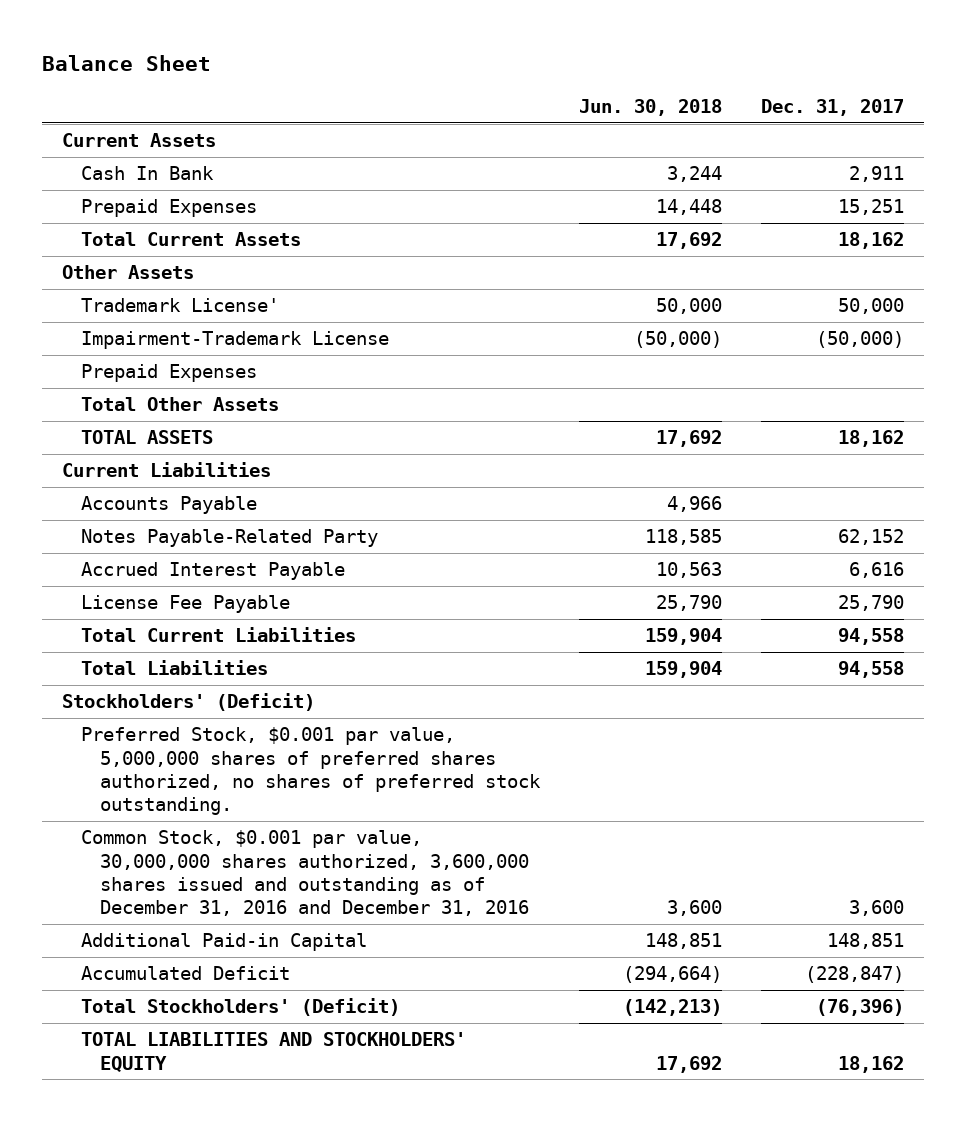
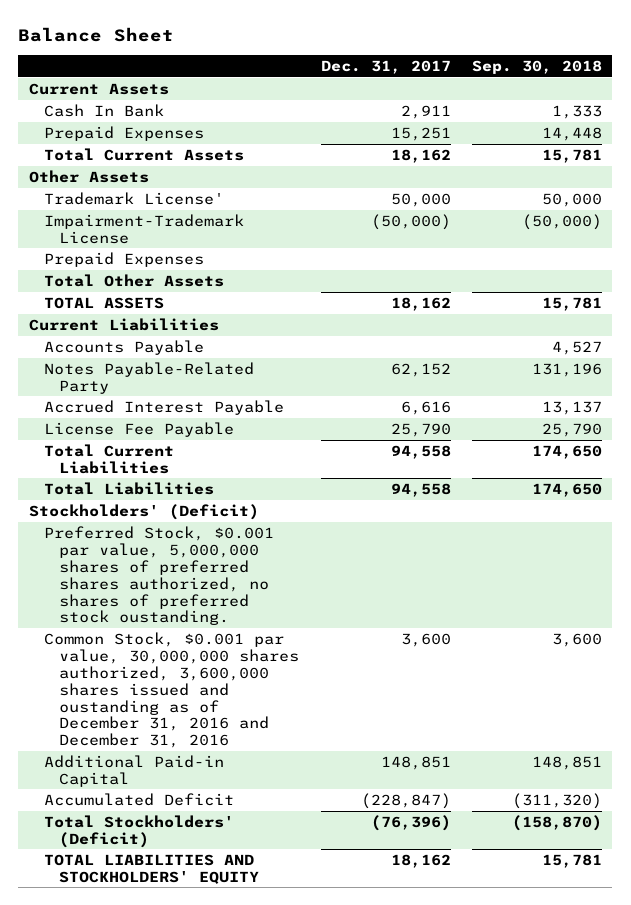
- | Jun. 30, 2018 | Dec. 31, 2017
+ | Dec. 31, 2017 | Sep. 30, 2018
- Preferred Stock, $0.001 par value, 5,000,000 shares of preferred shares authorized, no shares of preferred stock outstanding.
- Common Stock, $0.001 par value, 30,000,000 shares authorized, 3,600,000 shares issued and outstanding as of December 31, 2016 and December 31, 2016 | 3,600 | 3,600
+ Preferred Stock, $0.001 par value, 5,000,000 shares of preferred shares authorized, no shares of preferred stock oustanding.
+ Common Stock, $0.001 par value, 30,000,000 shares authorized, 3,600,000 shares issued and oustanding as of December 31, 2016 and December 31, 2016 | 3,600 | 3,600

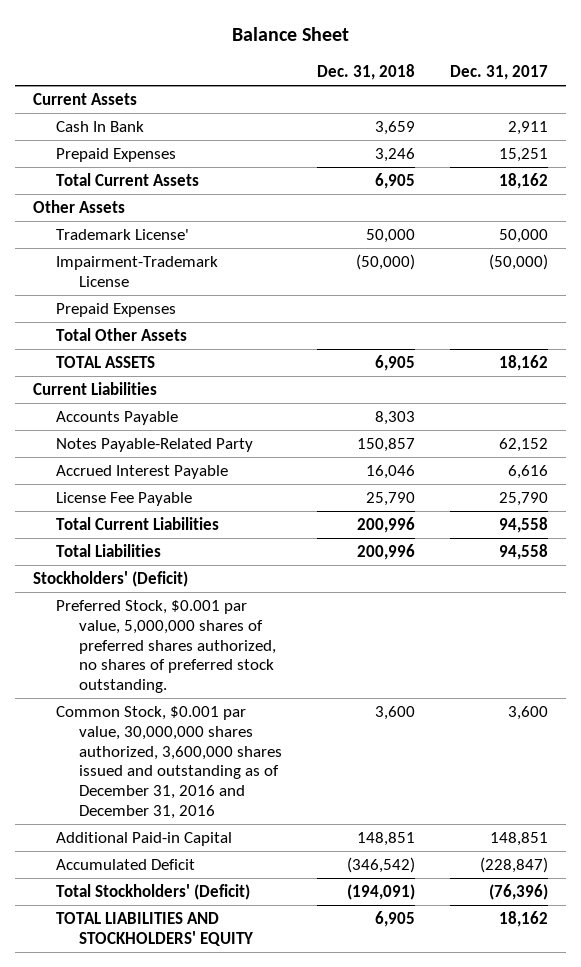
- | Dec. 31, 2017 | Sep. 30, 2018
+ | Dec. 31, 2018 | Dec. 31, 2017
- Preferred Stock, $0.001 par value, 5,000,000 shares of preferred shares authorized, no shares of preferred stock oustanding.
- Common Stock, $0.001 par value, 30,000,000 shares authorized, 3,600,000 shares issued and oustanding as of December 31, 2016 and December 31, 2016 | 3,600 | 3,600
+ Preferred Stock, $0.001 par value, 5,000,000 shares of preferred shares authorized, no shares of preferred stock outstanding.
+ Common Stock, $0.001 par value, 30,000,000 shares authorized, 3,600,000 shares issued and outstanding as of December 31, 2016 and December 31, 2016 | 3,600 | 3,600

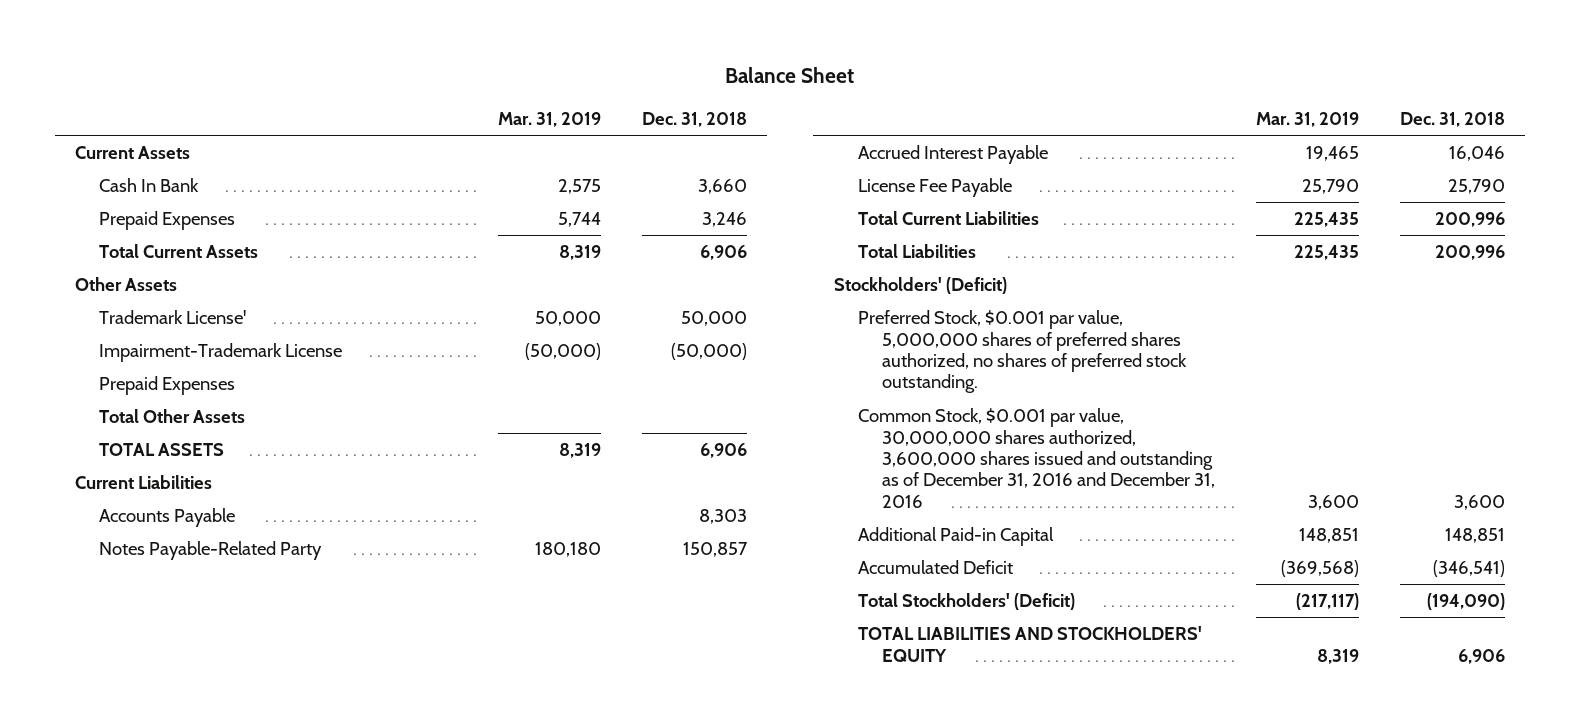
- | Dec. 31, 2018 | Dec. 31, 2017
+ | Mar. 31, 2019 | Dec. 31, 2018
- Cash In Bank | 3,659 | 2,911
+ Cash In Bank | 2,575 | 3,660
- Total Current Assets | 6,905 | 18,162
+ Total Current Assets | 8,319 | 6,906
- TOTAL ASSETS | 6,905 | 18,162
+ TOTAL ASSETS | 8,319 | 6,906
- Accumulated Deficit | (346,542) | (228,847)
- Total Stockholders' (Deficit) | (194,091) | (76,396)
- TOTAL LIABILITIES AND STOCKHOLDERS' EQUITY | 6,905 | 18,162
+ Accumulated Deficit | (369,568) | (346,541)
+ Total Stockholders' (Deficit) | (217,117) | (194,090)
+ TOTAL LIABILITIES AND STOCKHOLDERS' EQUITY | 8,319 | 6,906

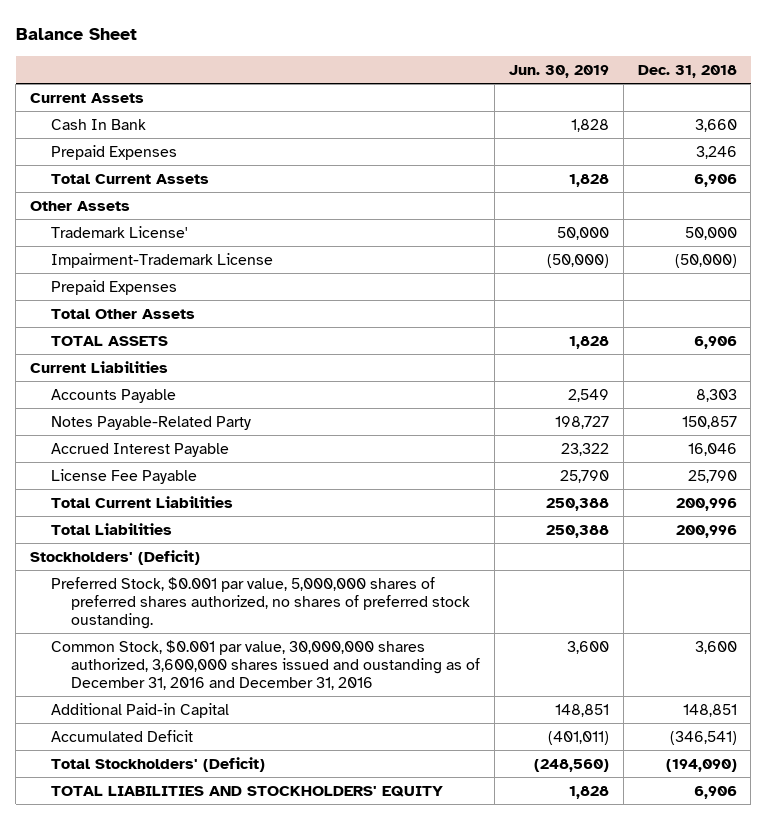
- | Mar. 31, 2019 | Dec. 31, 2018
+ | Jun. 30, 2019 | Dec. 31, 2018
- Preferred Stock, $0.001 par value, 5,000,000 shares of preferred shares authorized, no shares of preferred stock outstanding.
- Common Stock, $0.001 par value, 30,000,000 shares authorized, 3,600,000 shares issued and outstanding as of December 31, 2016 and December 31, 2016 | 3,600 | 3,600
+ Preferred Stock, $0.001 par value, 5,000,000 shares of preferred shares authorized, no shares of preferred stock oustanding.
+ Common Stock, $0.001 par value, 30,000,000 shares authorized, 3,600,000 shares issued and oustanding as of December 31, 2016 and December 31, 2016 | 3,600 | 3,600

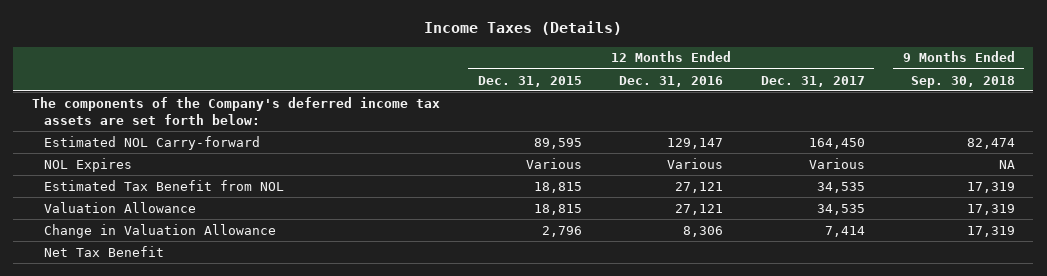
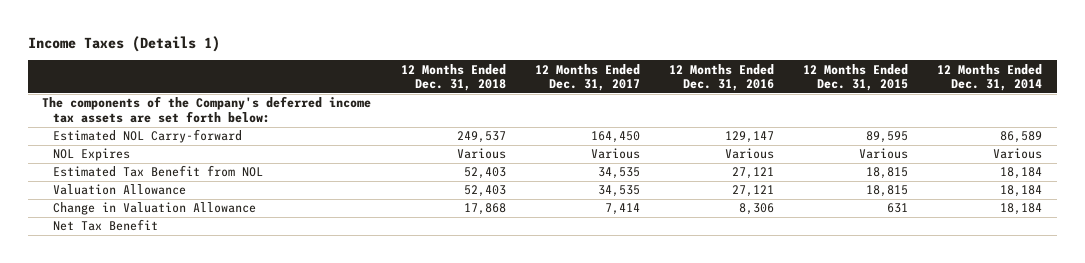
- Income Taxes (Details)
+ Income Taxes (Details 1)
- | 12 Months Ended Dec. 31, 2015 | 12 Months Ended Dec. 31, 2016 | 12 Months Ended Dec. 31, 2017 | 9 Months Ended Sep. 30, 2018
+ | 12 Months Ended Dec. 31, 2018 | 12 Months Ended Dec. 31, 2017 | 12 Months Ended Dec. 31, 2016 | 12 Months Ended Dec. 31, 2015 | 12 Months Ended Dec. 31, 2014
- Change in Valuation Allowance | 2,796 | 8,306 | 7,414 | 17,319
+ Change in Valuation Allowance | 17,868 | 7,414 | 8,306 | 631 | 18,184

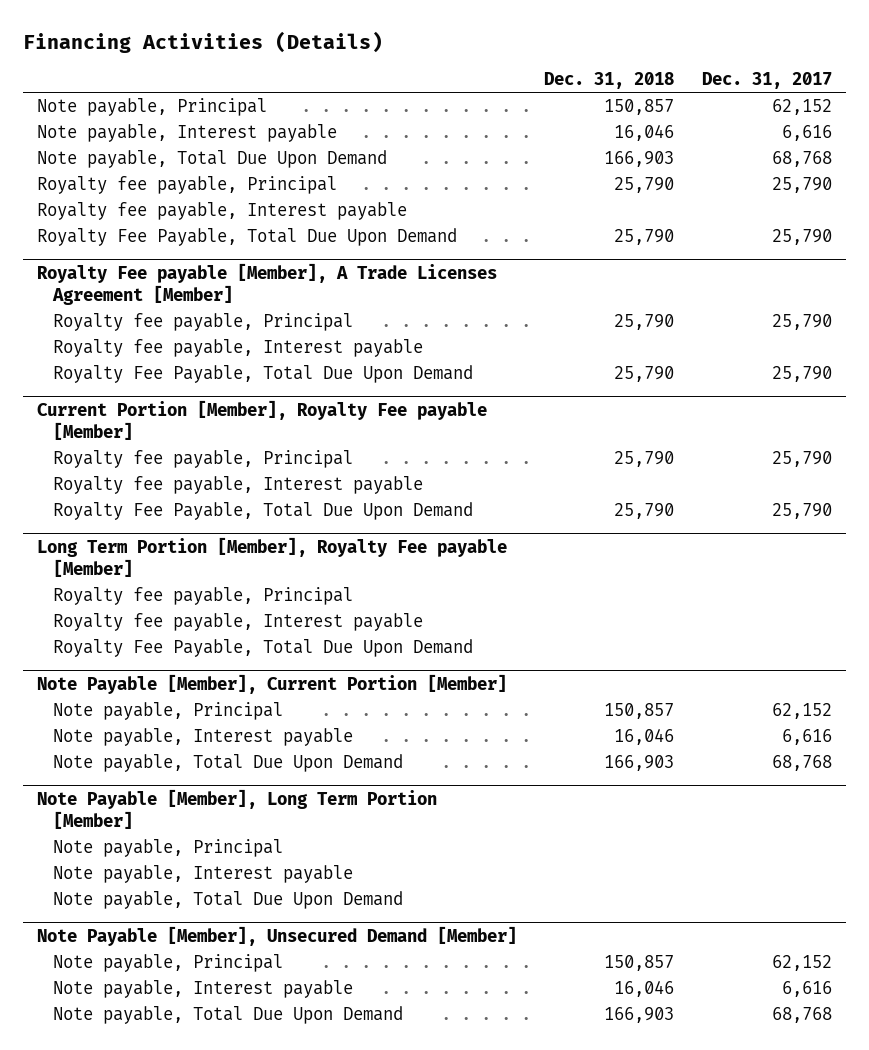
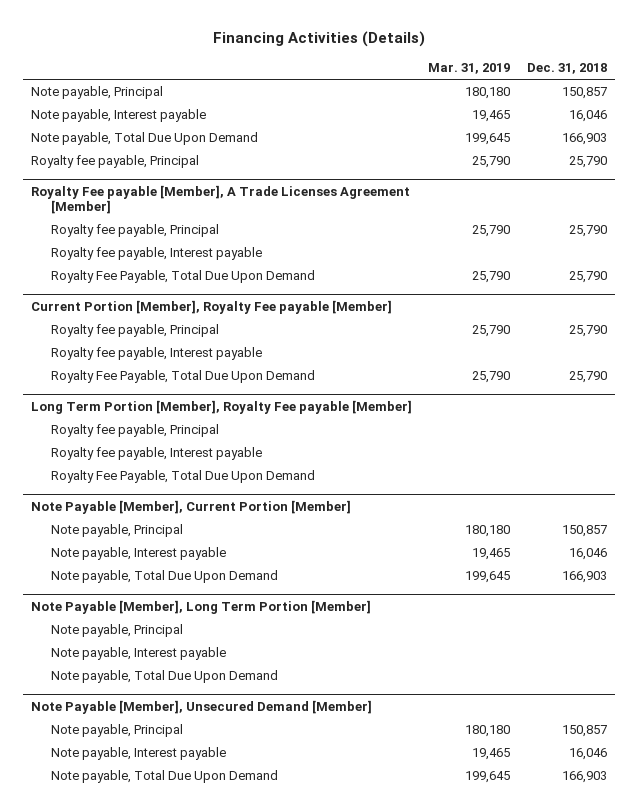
- | Dec. 31, 2018 | Dec. 31, 2017
+ | Mar. 31, 2019 | Dec. 31, 2018
- Royalty fee payable, Interest payable
- Royalty Fee Payable, Total Due Upon Demand | 25,790 | 25,790

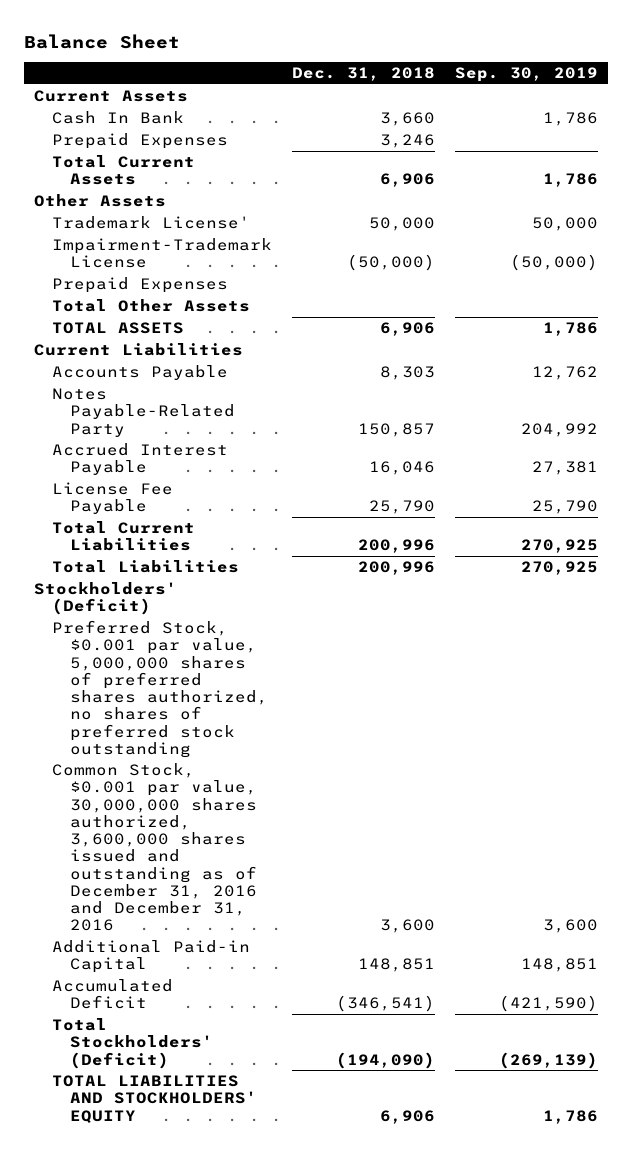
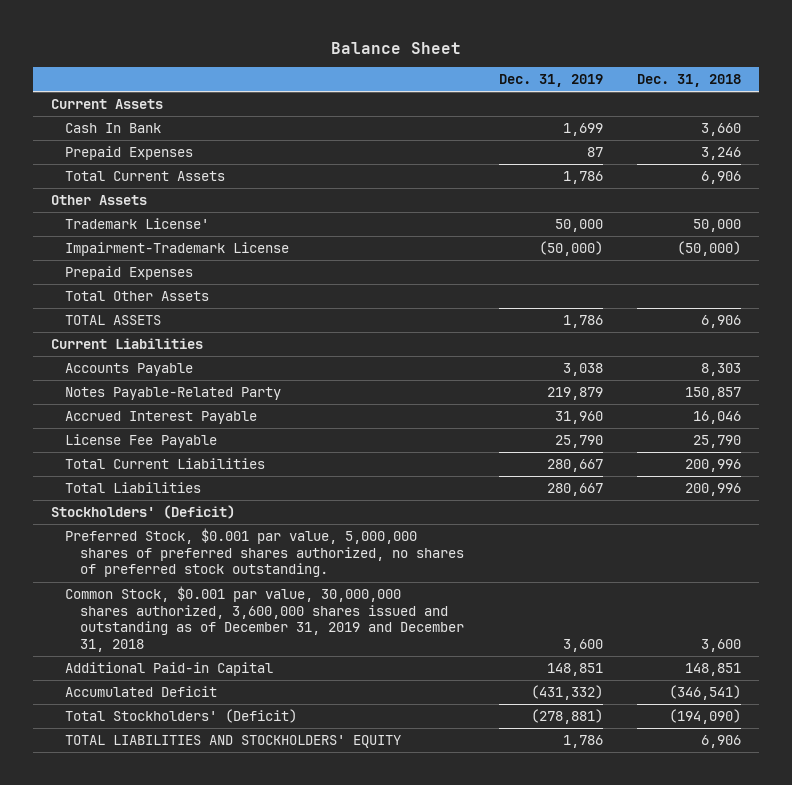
- | Dec. 31, 2018 | Sep. 30, 2019
+ | Dec. 31, 2019 | Dec. 31, 2018
- Preferred Stock, $0.001 par value, 5,000,000 shares of preferred shares authorized, no shares of preferred stock outstanding
- Common Stock, $0.001 par value, 30,000,000 shares authorized, 3,600,000 shares issued and outstanding as of December 31, 2016 and December 31, 2016 | 3,600 | 3,600
+ Preferred Stock, $0.001 par value, 5,000,000 shares of preferred shares authorized, no shares of preferred stock outstanding.
+ Common Stock, $0.001 par value, 30,000,000 shares authorized, 3,600,000 shares issued and outstanding as of December 31, 2019 and December 31, 2018 | 3,600 | 3,600

